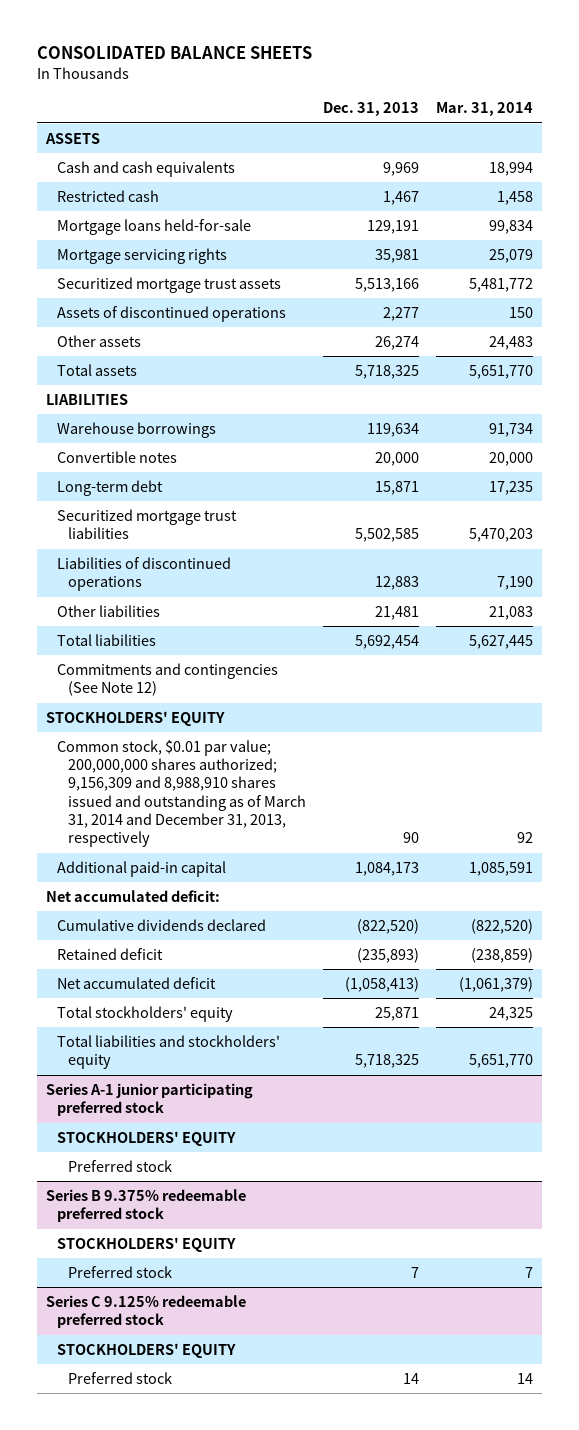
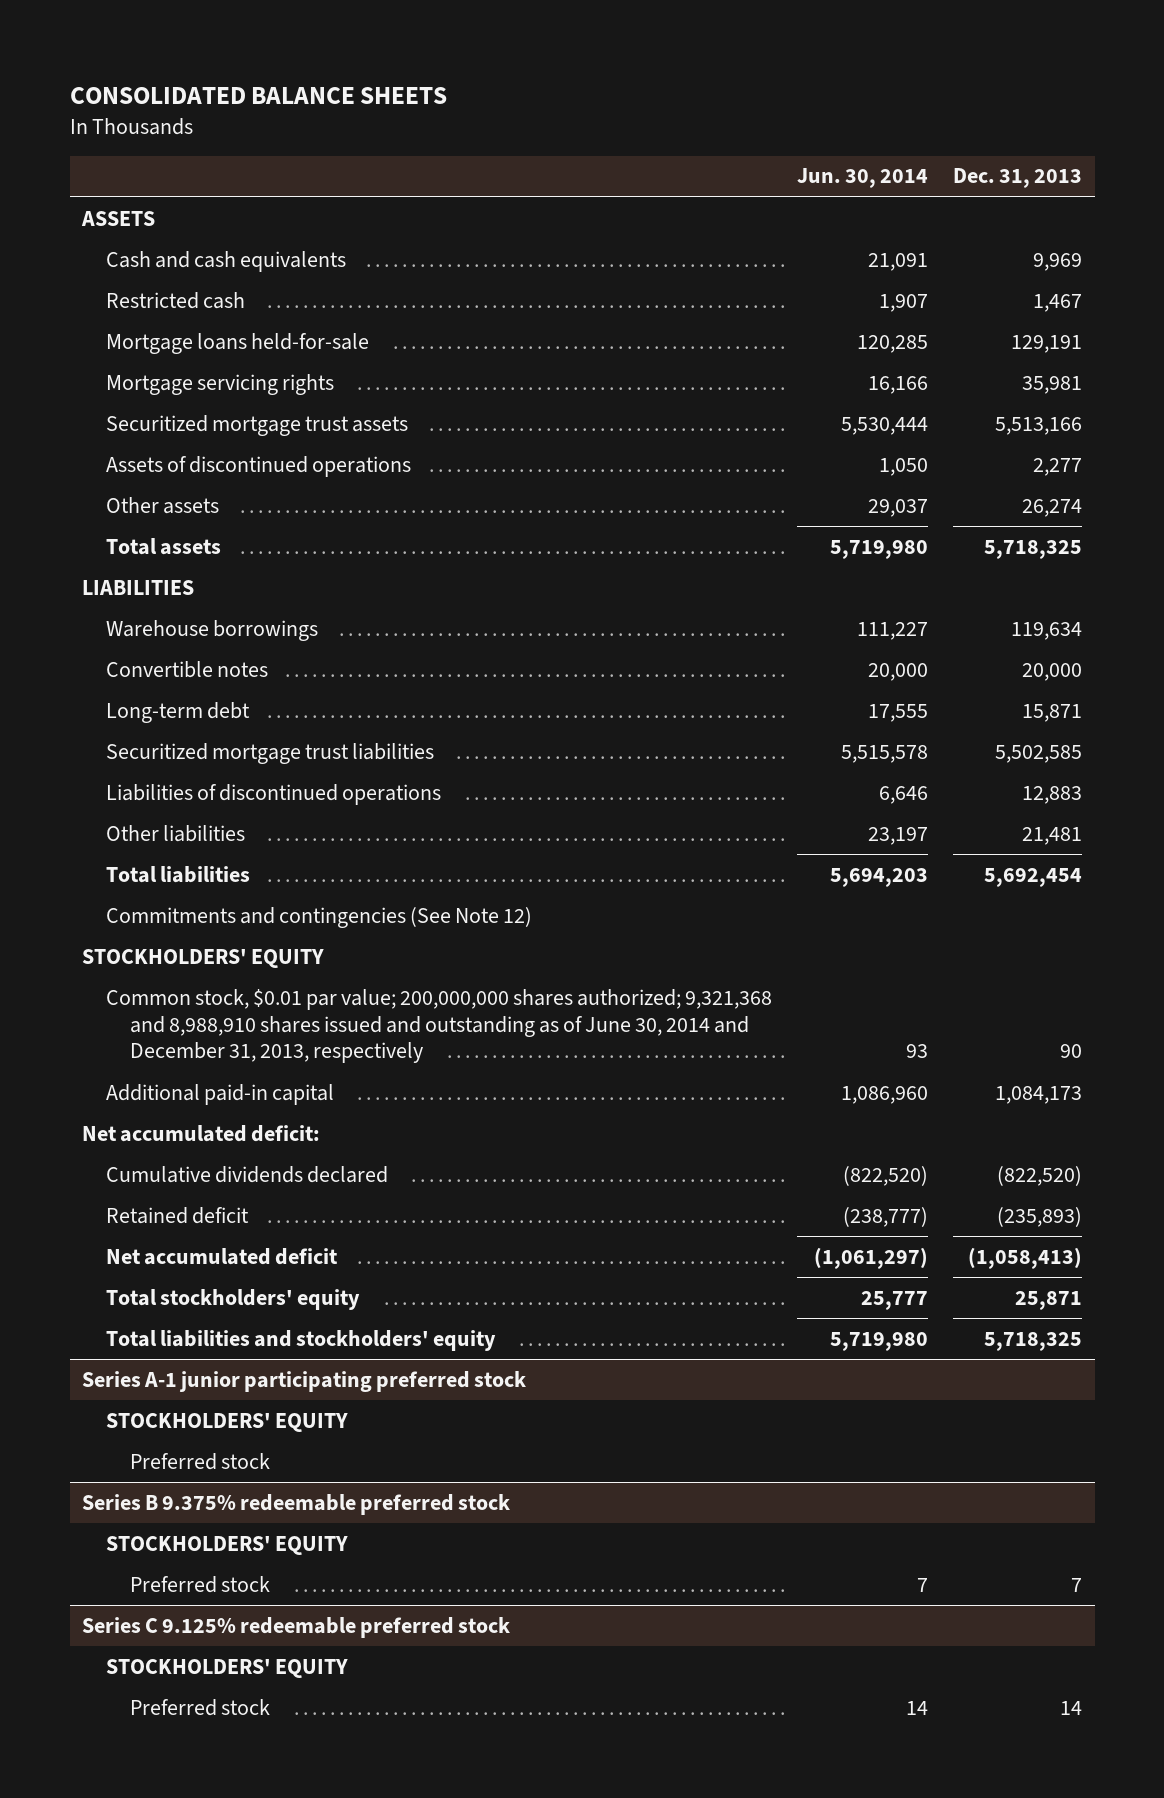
- | Dec. 31, 2013 | Mar. 31, 2014
+ | Jun. 30, 2014 | Dec. 31, 2013
- Common stock, $0.01 par value; 200,000,000 shares authorized; 9,156,309 and 8,988,910 shares issued and outstanding as of March 31, 2014 and December 31, 2013, respectively | 90 | 92
+ Common stock, $0.01 par value; 200,000,000 shares authorized; 9,321,368 and 8,988,910 shares issued and outstanding as of June 30, 2014 and December 31, 2013, respectively | 93 | 90

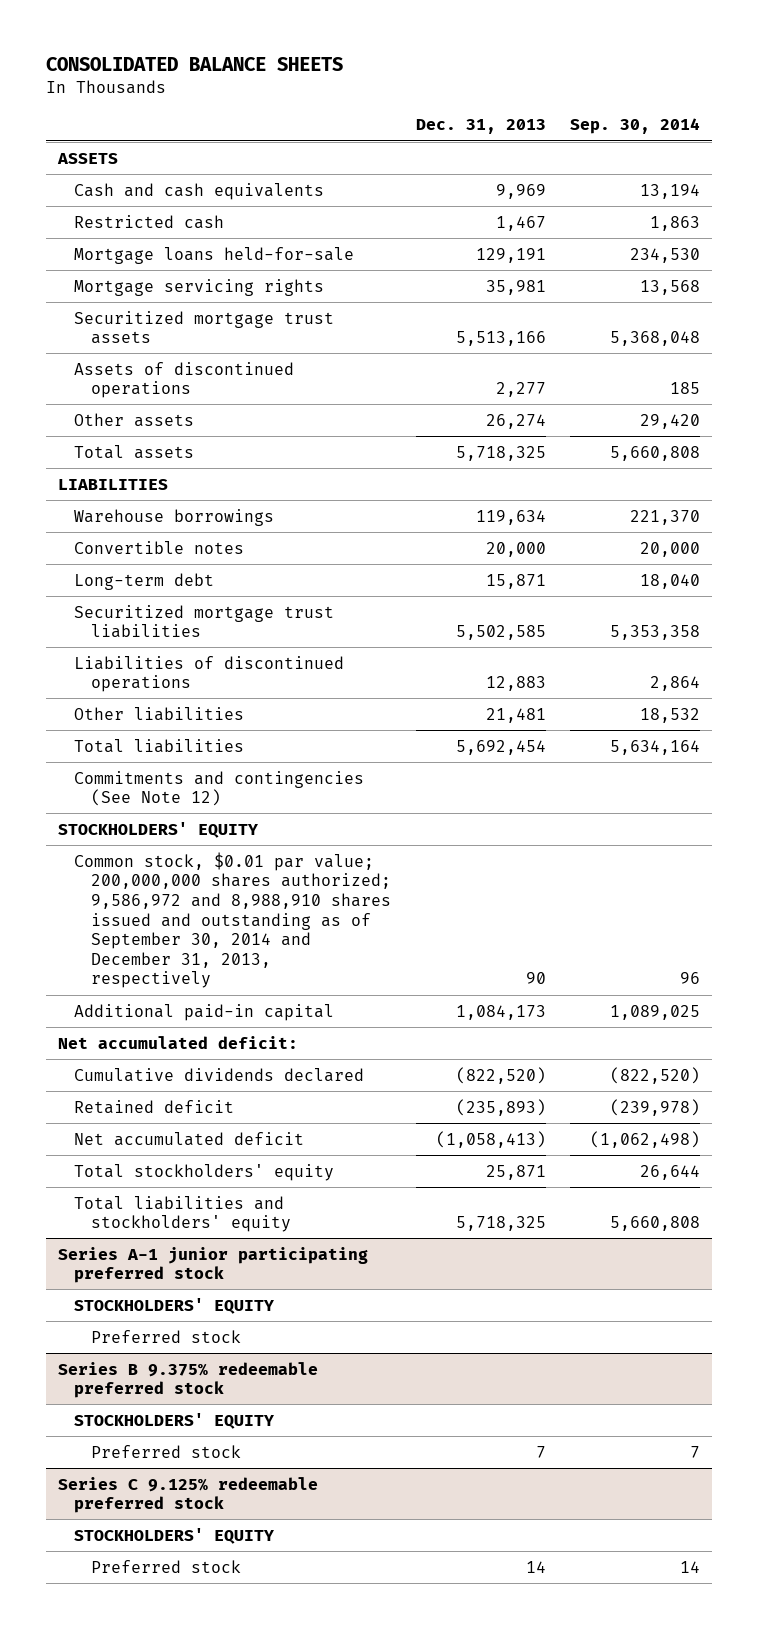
- | Jun. 30, 2014 | Dec. 31, 2013
+ | Dec. 31, 2013 | Sep. 30, 2014
- Common stock, $0.01 par value; 200,000,000 shares authorized; 9,321,368 and 8,988,910 shares issued and outstanding as of June 30, 2014 and December 31, 2013, respectively | 93 | 90
+ Common stock, $0.01 par value; 200,000,000 shares authorized; 9,586,972 and 8,988,910 shares issued and outstanding as of September 30, 2014 and December 31, 2013, respectively | 90 | 96

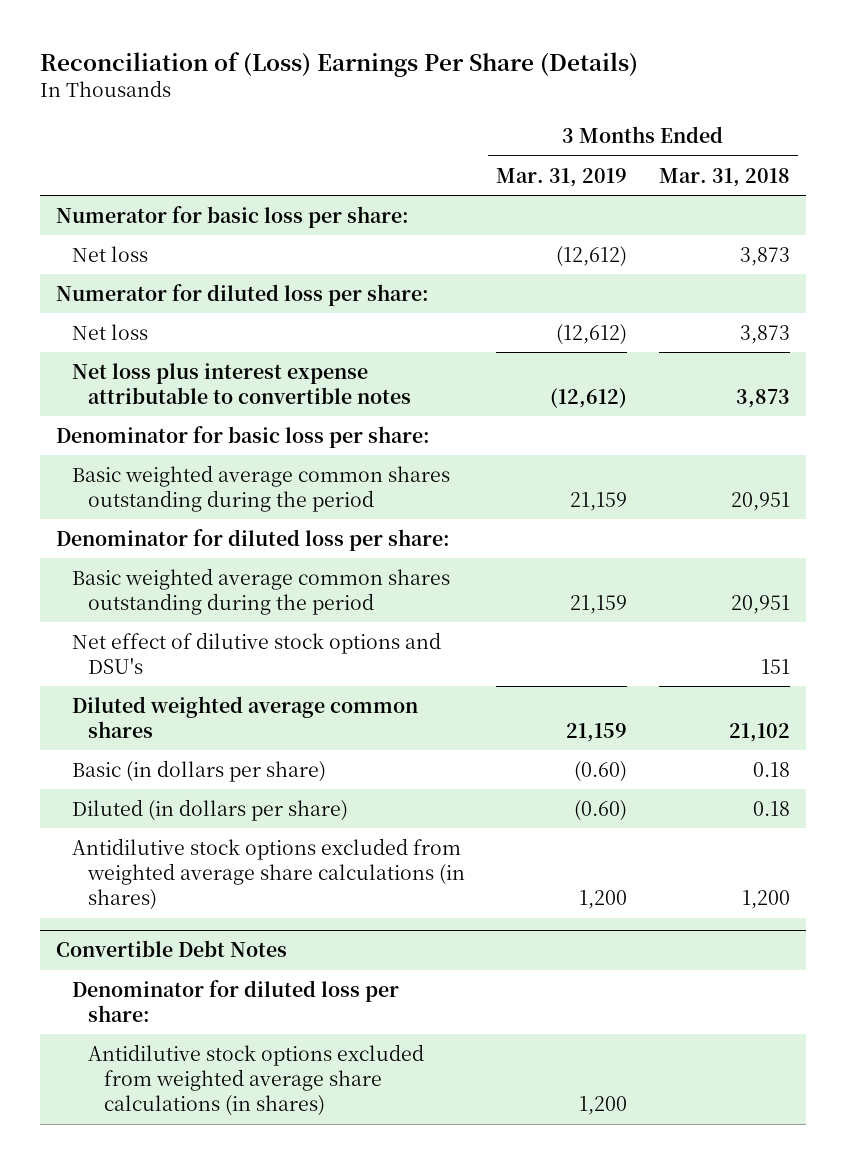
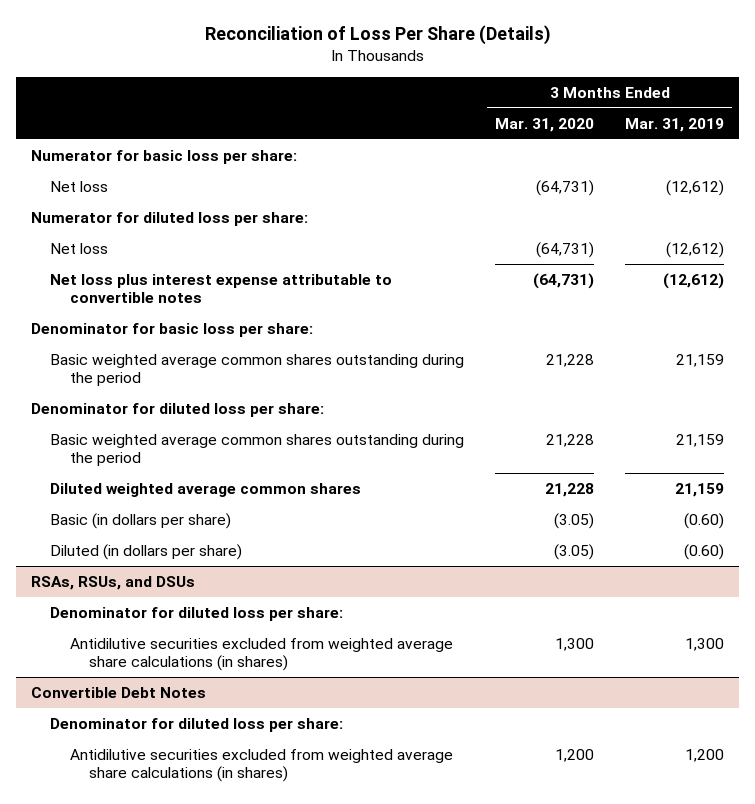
- Reconciliation of (Loss) Earnings Per Share (Details)
+ Reconciliation of Loss Per Share (Details)
- | 3 Months Ended Mar. 31, 2019 | 3 Months Ended Mar. 31, 2018
+ | 3 Months Ended Mar. 31, 2020 | 3 Months Ended Mar. 31, 2019
- Net effect of dilutive stock options and DSU's | | 151
- Antidilutive stock options excluded from weighted average share calculations (in shares) | 1,200 | 1,200
+ RSAs, RSUs, and DSUs
+ Denominator for diluted loss per share:
+ Antidilutive securities excluded from weighted average share calculations (in shares) | 1,300 | 1,300
@ Convertible Debt Notes
- Antidilutive stock options excluded from weighted average share calculations (in shares) | 1,200 |
+ Antidilutive securities excluded from weighted average share calculations (in shares) | 1,200 | 1,200

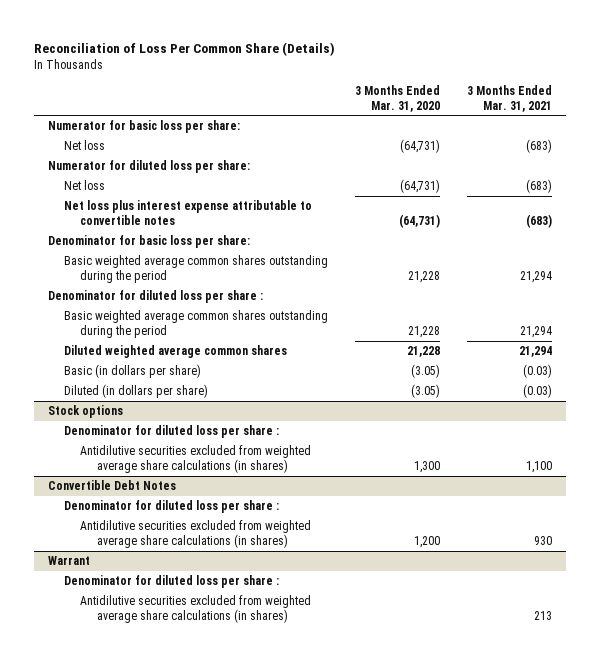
- Reconciliation of Loss Per Share (Details)
+ Reconciliation of Loss Per Common Share (Details)
- | 3 Months Ended Mar. 31, 2020 | 3 Months Ended Mar. 31, 2019
+ | 3 Months Ended Mar. 31, 2020 | 3 Months Ended Mar. 31, 2021
- Denominator for diluted loss per share:
+ Denominator for diluted loss per share :
- RSAs, RSUs, and DSUs
- Denominator for diluted loss per share:
+ Stock options
+ Denominator for diluted loss per share :
@ Convertible Debt Notes
- Denominator for diluted loss per share:
+ Denominator for diluted loss per share :
+ Warrant
+ Denominator for diluted loss per share :
+ Antidilutive securities excluded from weighted average share calculations (in shares) | | 213

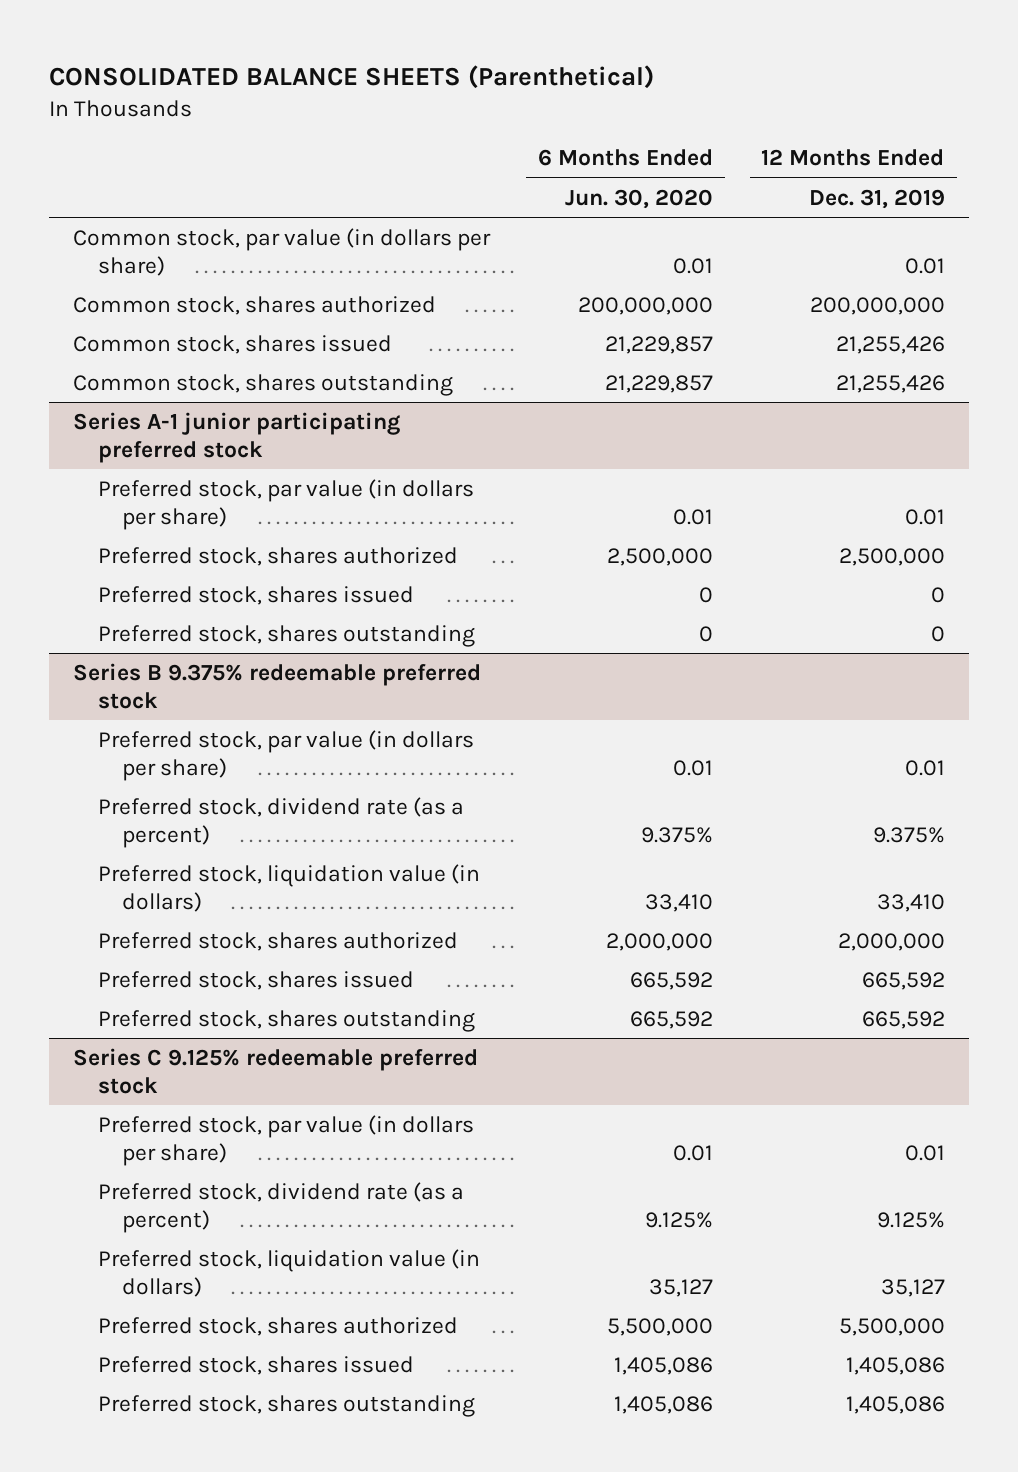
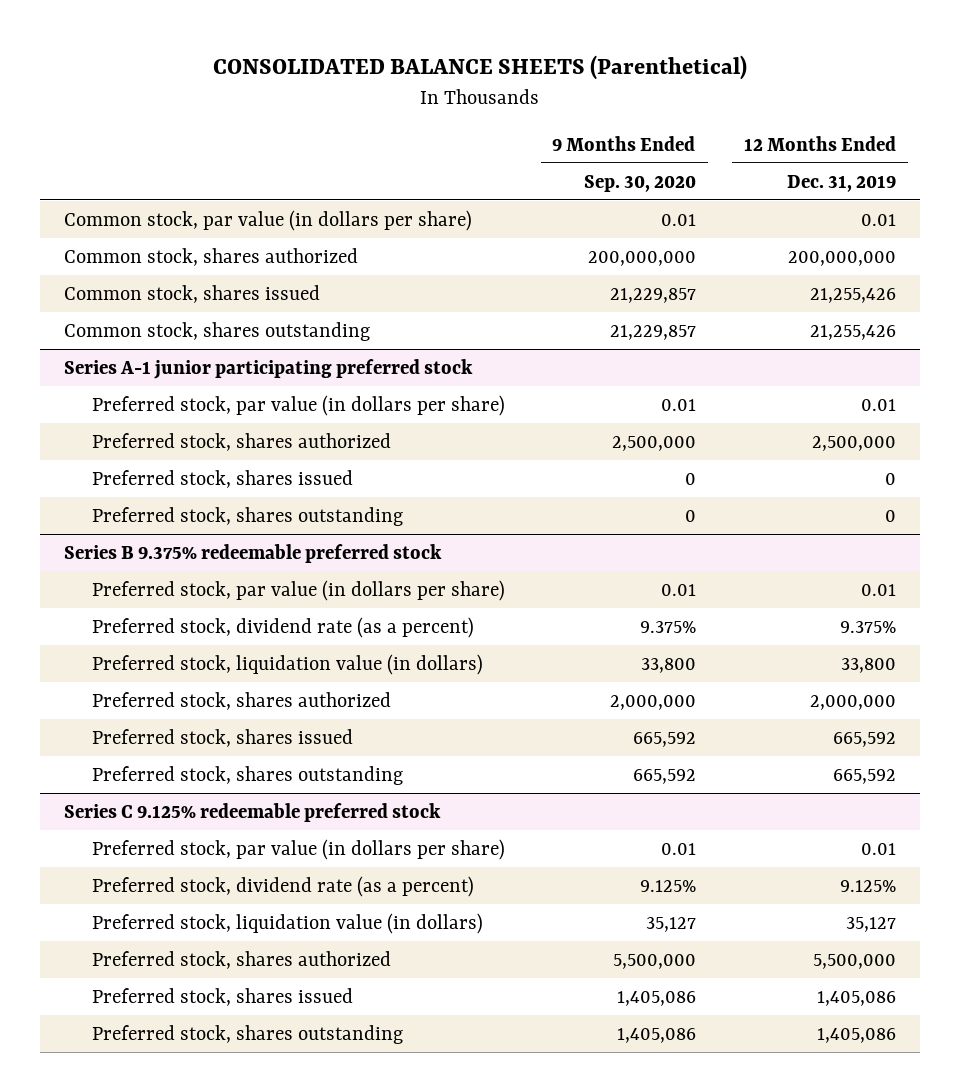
- | 6 Months Ended Jun. 30, 2020 | 12 Months Ended Dec. 31, 2019
+ | 9 Months Ended Sep. 30, 2020 | 12 Months Ended Dec. 31, 2019
@ Series B 9.375% redeemable preferred stock
- Preferred stock, liquidation value (in dollars) | 33,410 | 33,410
+ Preferred stock, liquidation value (in dollars) | 33,800 | 33,800

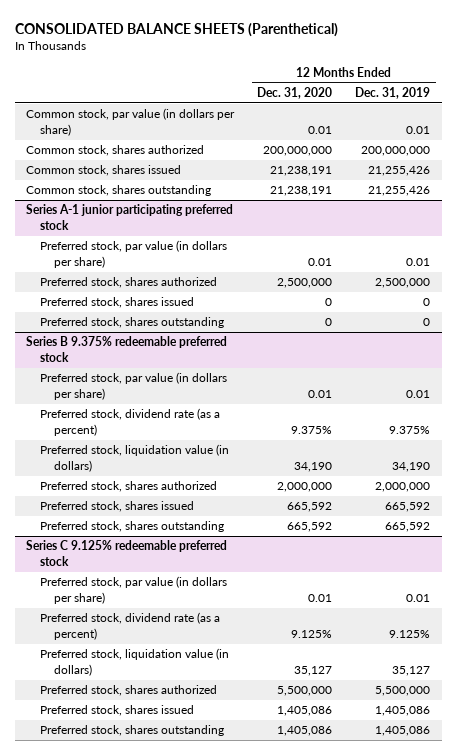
- | 9 Months Ended Sep. 30, 2020 | 12 Months Ended Dec. 31, 2019
+ | 12 Months Ended Dec. 31, 2020 | 12 Months Ended Dec. 31, 2019
@ Series B 9.375% redeemable preferred stock
- Preferred stock, liquidation value (in dollars) | 33,800 | 33,800
+ Preferred stock, liquidation value (in dollars) | 34,190 | 34,190

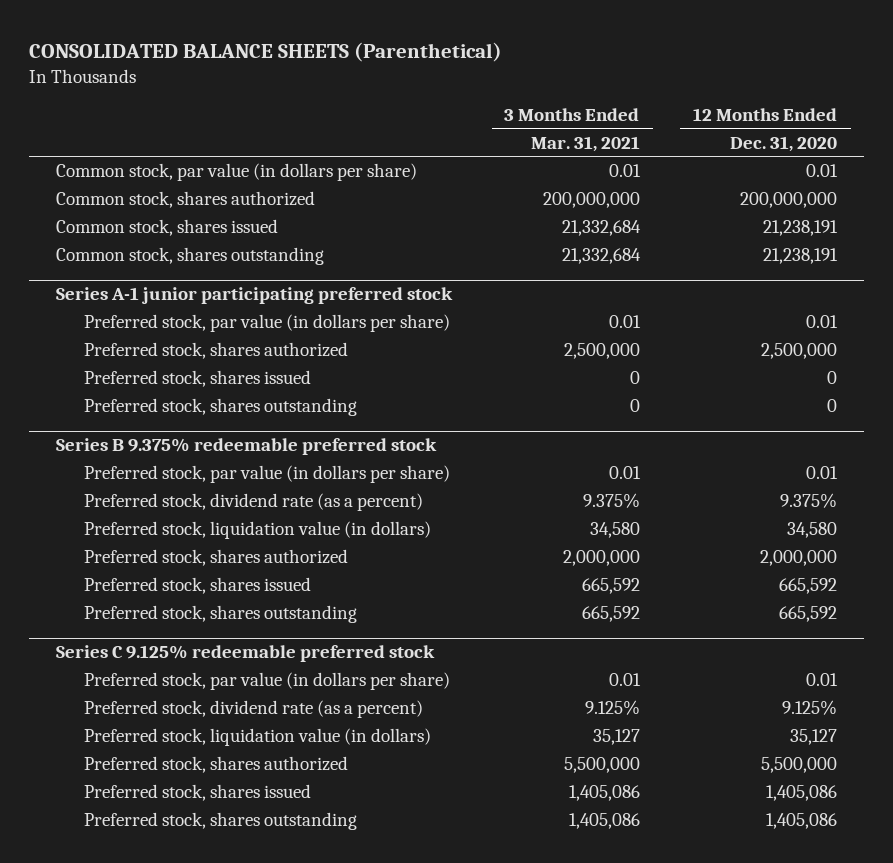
- | 12 Months Ended Dec. 31, 2020 | 12 Months Ended Dec. 31, 2019
+ | 3 Months Ended Mar. 31, 2021 | 12 Months Ended Dec. 31, 2020
@ Series B 9.375% redeemable preferred stock
- Preferred stock, liquidation value (in dollars) | 34,190 | 34,190
+ Preferred stock, liquidation value (in dollars) | 34,580 | 34,580

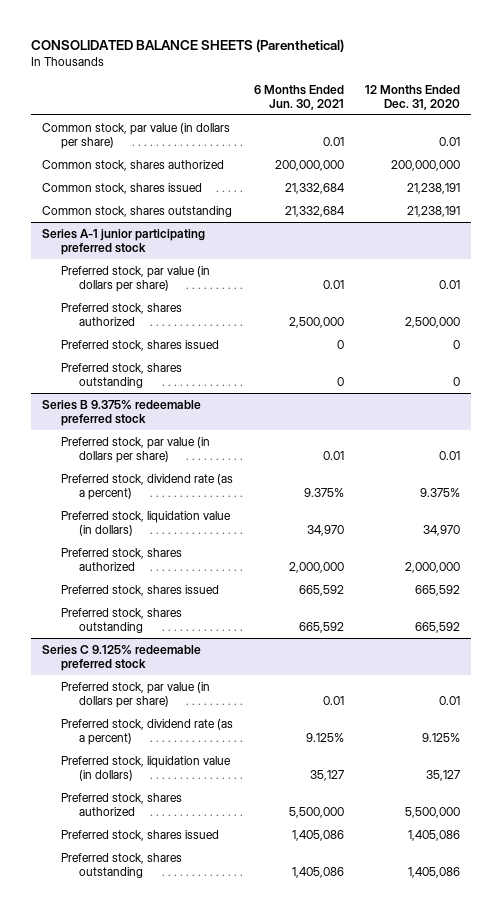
- | 3 Months Ended Mar. 31, 2021 | 12 Months Ended Dec. 31, 2020
+ | 6 Months Ended Jun. 30, 2021 | 12 Months Ended Dec. 31, 2020
@ Series B 9.375% redeemable preferred stock
- Preferred stock, liquidation value (in dollars) | 34,580 | 34,580
+ Preferred stock, liquidation value (in dollars) | 34,970 | 34,970

